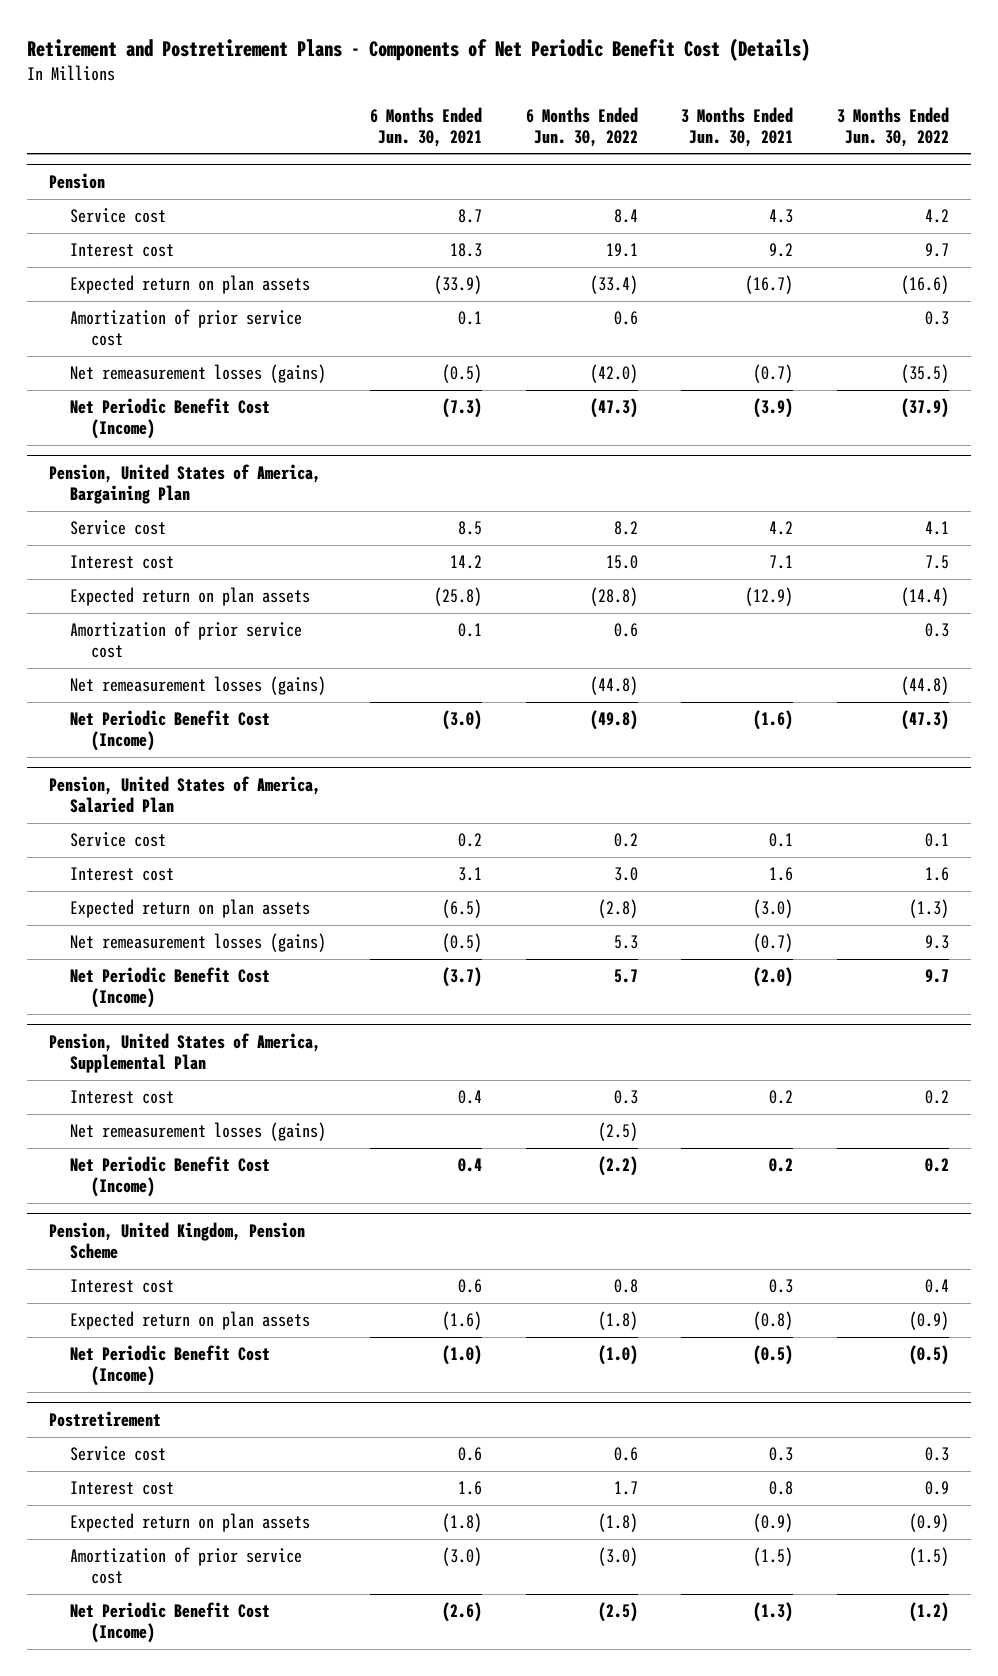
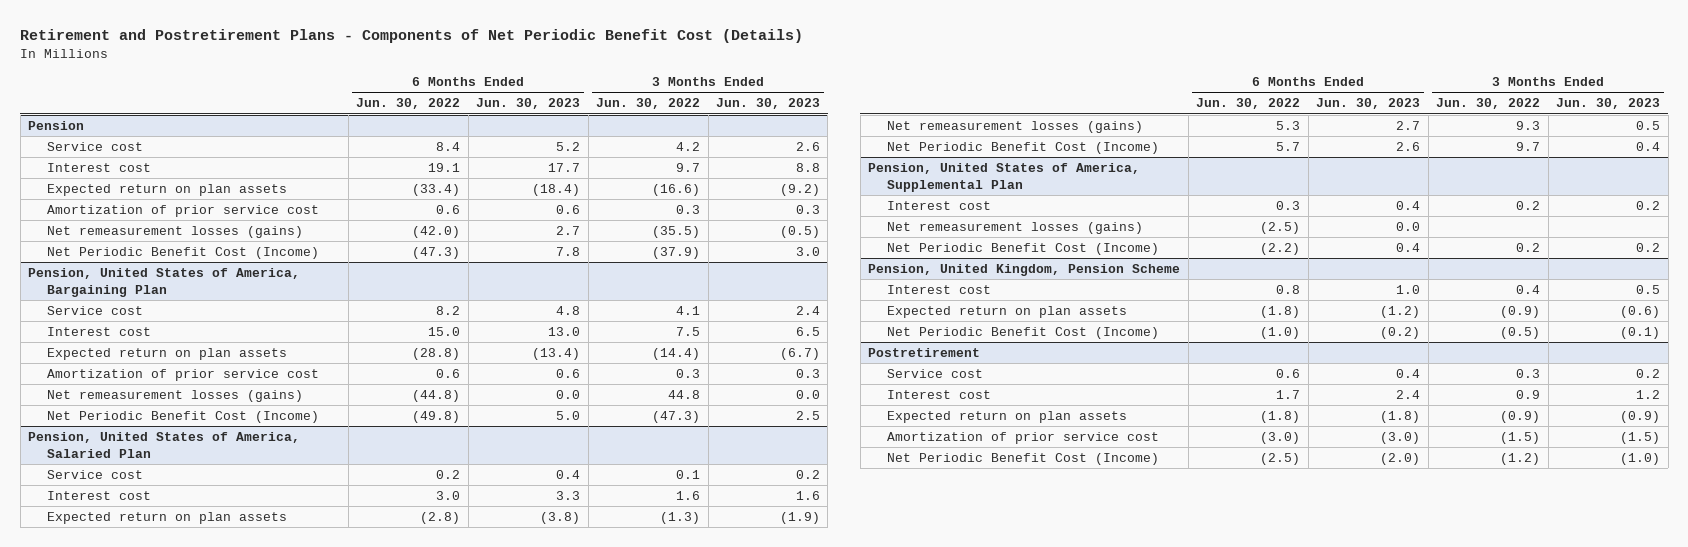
- | 6 Months Ended Jun. 30, 2021 | 6 Months Ended Jun. 30, 2022 | 3 Months Ended Jun. 30, 2021 | 3 Months Ended Jun. 30, 2022
+ | 6 Months Ended Jun. 30, 2022 | 6 Months Ended Jun. 30, 2023 | 3 Months Ended Jun. 30, 2022 | 3 Months Ended Jun. 30, 2023
@ Pension, United States of America, Bargaining Plan
- Net remeasurement losses (gains) | | (44.8) | | (44.8)
+ Net remeasurement losses (gains) | (44.8) | 0.0 | 44.8 | 0.0

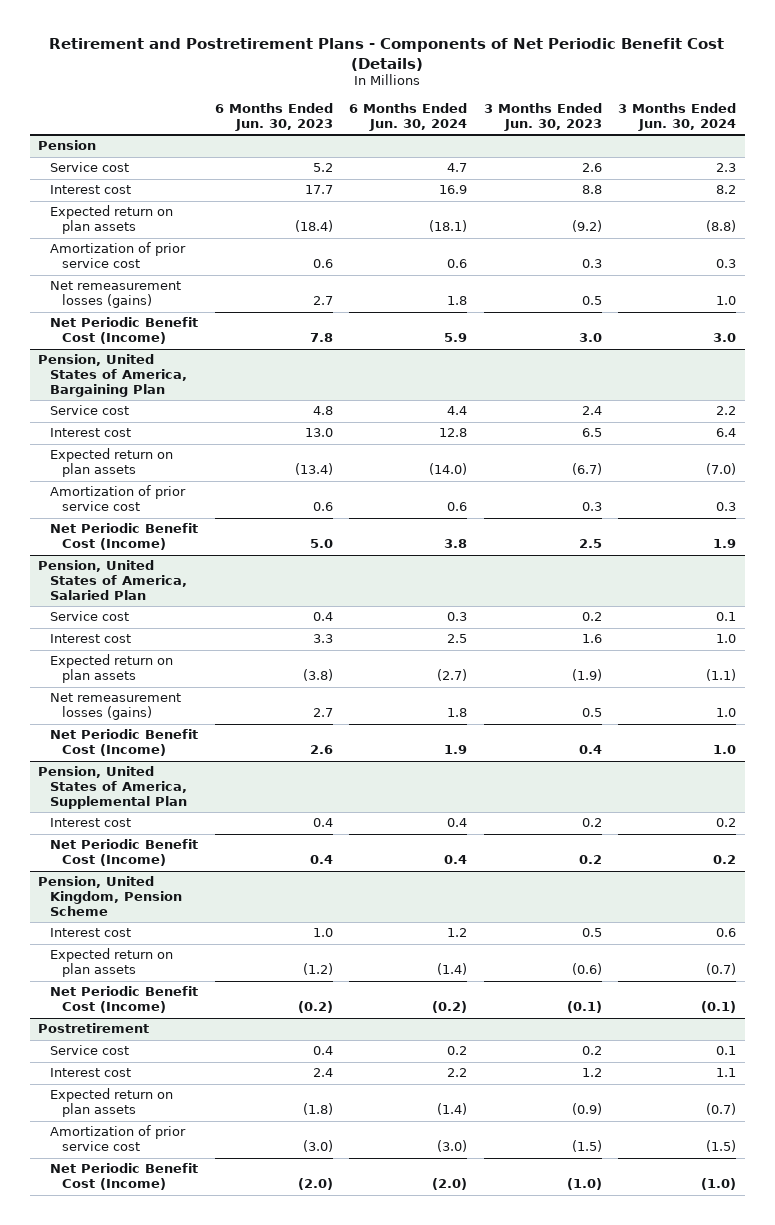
- | 6 Months Ended Jun. 30, 2022 | 6 Months Ended Jun. 30, 2023 | 3 Months Ended Jun. 30, 2022 | 3 Months Ended Jun. 30, 2023
+ | 6 Months Ended Jun. 30, 2023 | 6 Months Ended Jun. 30, 2024 | 3 Months Ended Jun. 30, 2023 | 3 Months Ended Jun. 30, 2024
@ Pension
- Net remeasurement losses (gains) | (42.0) | 2.7 | (35.5) | (0.5)
+ Net remeasurement losses (gains) | 2.7 | 1.8 | 0.5 | 1.0
@ Pension, United States of America, Bargaining Plan
- Net remeasurement losses (gains) | (44.8) | 0.0 | 44.8 | 0.0
@ Pension, United States of America, Supplemental Plan
- Net remeasurement losses (gains) | (2.5) | 0.0 | |

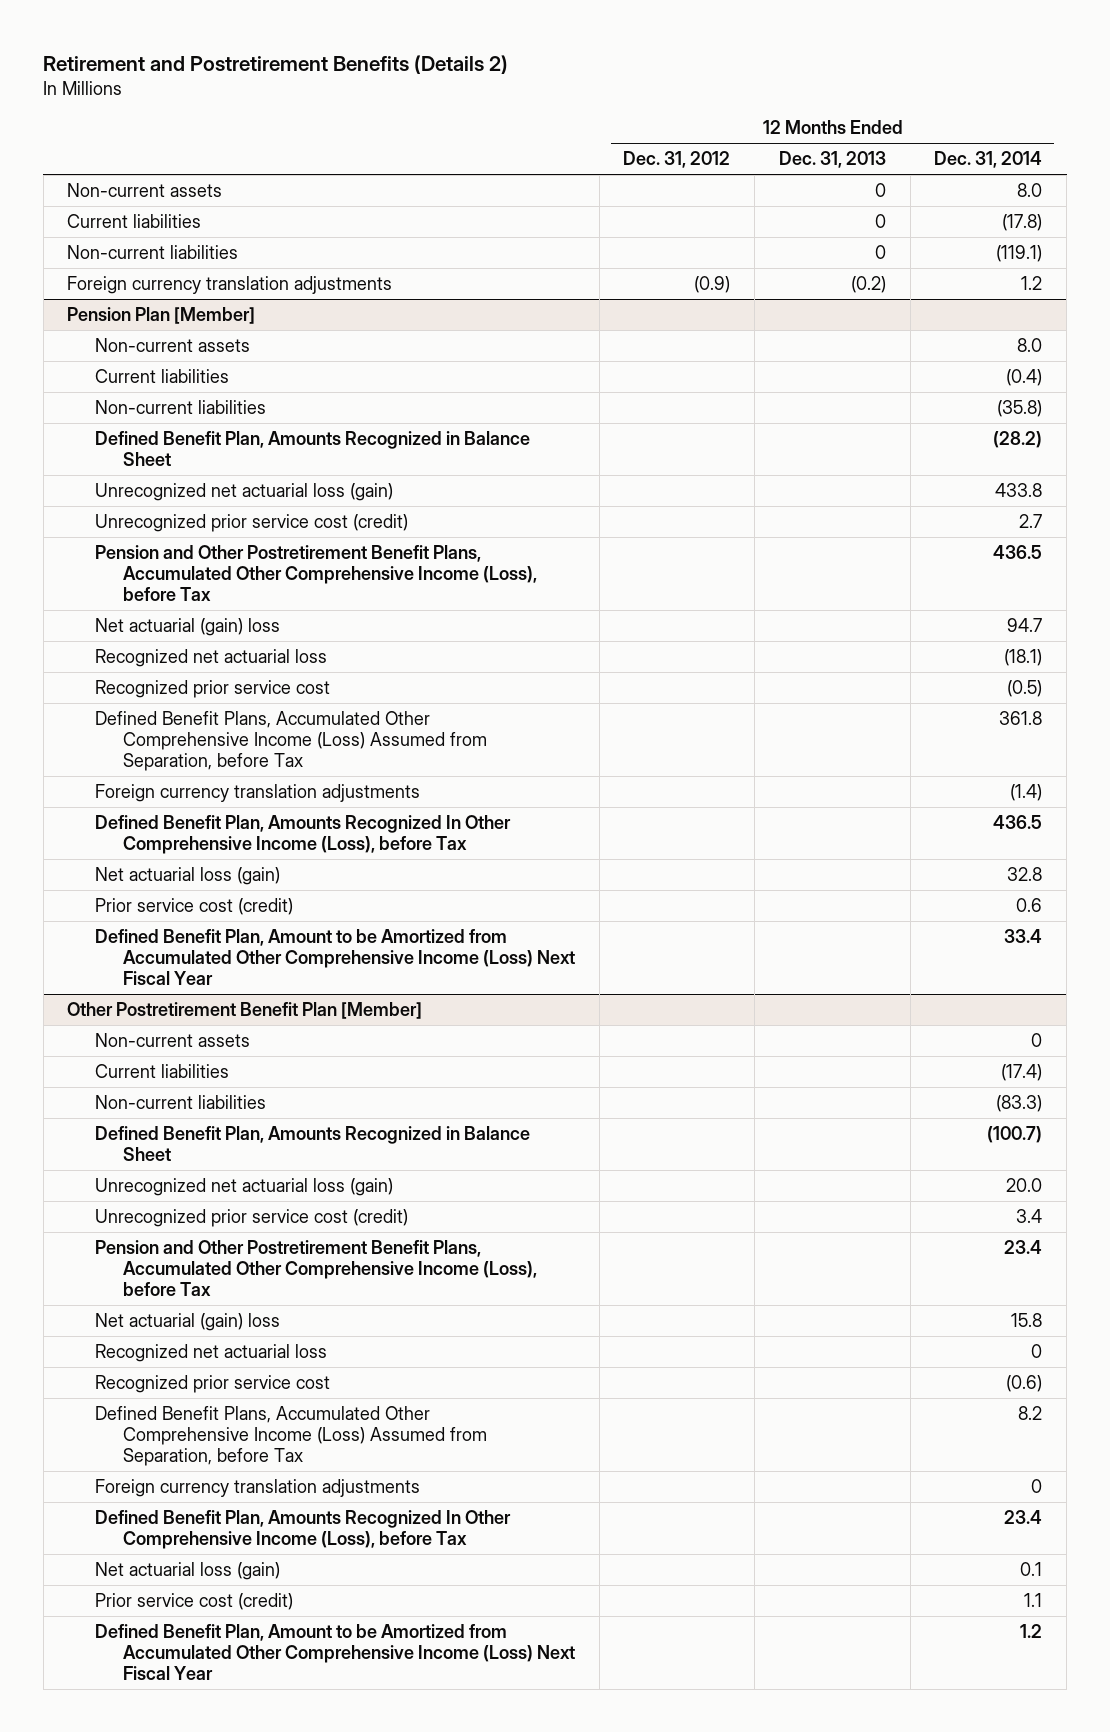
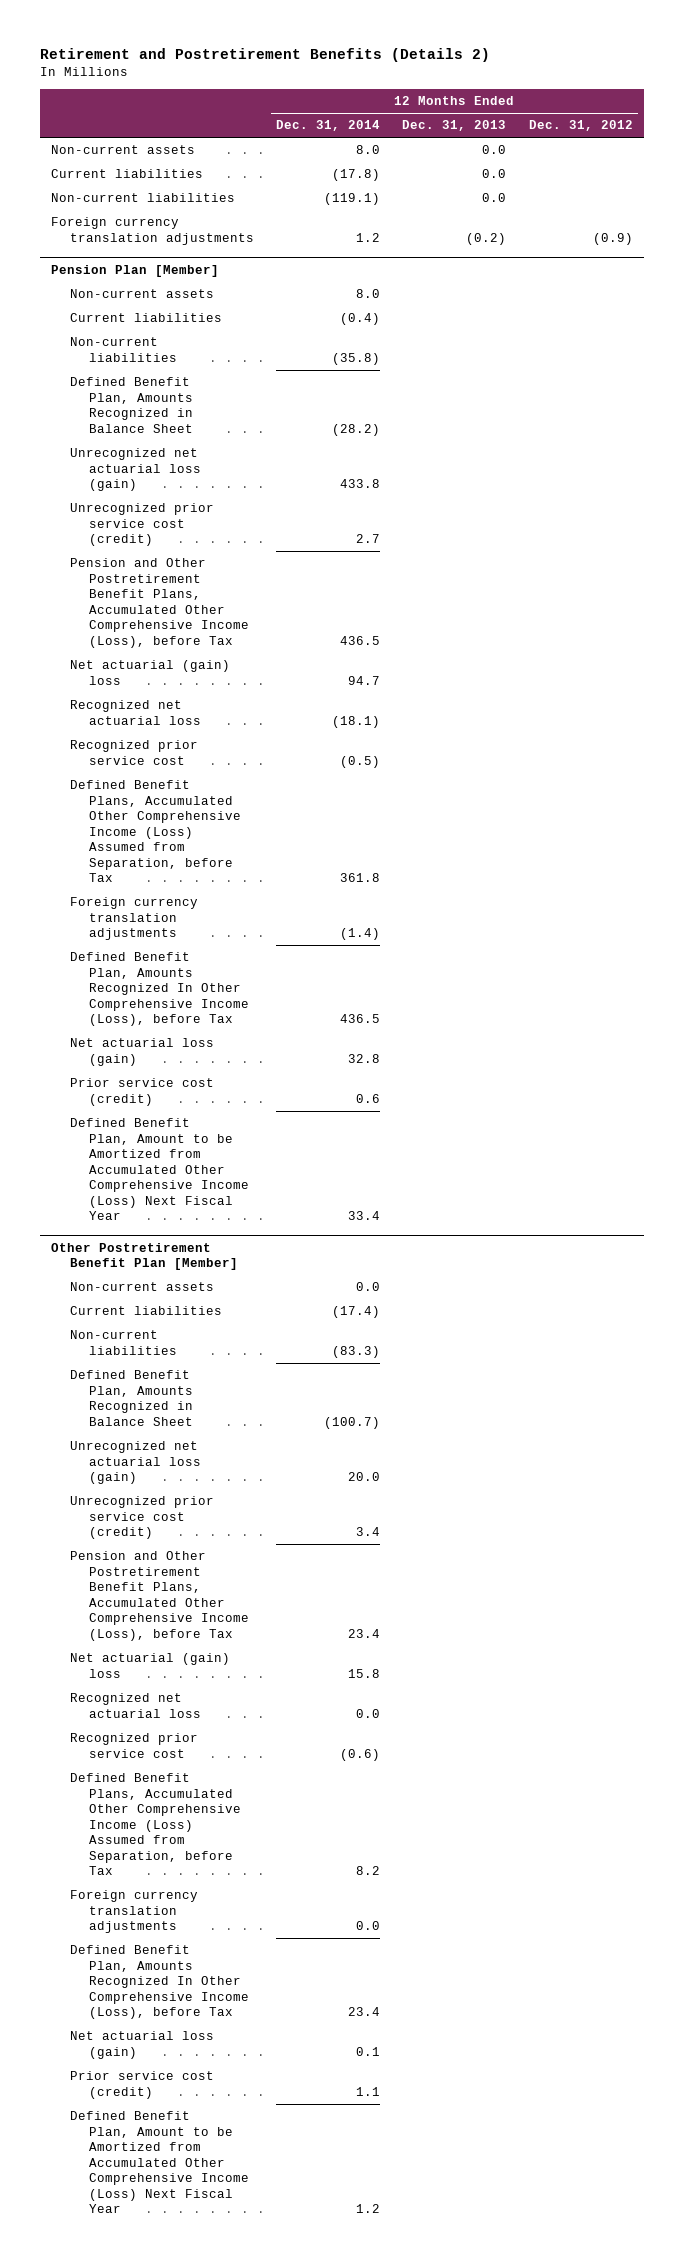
- | 12 Months Ended Dec. 31, 2012 | 12 Months Ended Dec. 31, 2013 | 12 Months Ended Dec. 31, 2014
+ | 12 Months Ended Dec. 31, 2014 | 12 Months Ended Dec. 31, 2013 | 12 Months Ended Dec. 31, 2012
- Non-current assets | | 0 | 8.0
- Current liabilities | | 0 | (17.8)
- Non-current liabilities | | 0 | (119.1)
+ Non-current assets | 8.0 | 0.0 |
+ Current liabilities | (17.8) | 0.0 |
+ Non-current liabilities | (119.1) | 0.0 |
@ Other Postretirement Benefit Plan [Member]
- Non-current assets | | | 0
+ Non-current assets | 0.0 | |
- Recognized net actuarial loss | | | 0
+ Recognized net actuarial loss | 0.0 | |
- Foreign currency translation adjustments | | | 0
+ Foreign currency translation adjustments | 0.0 | |

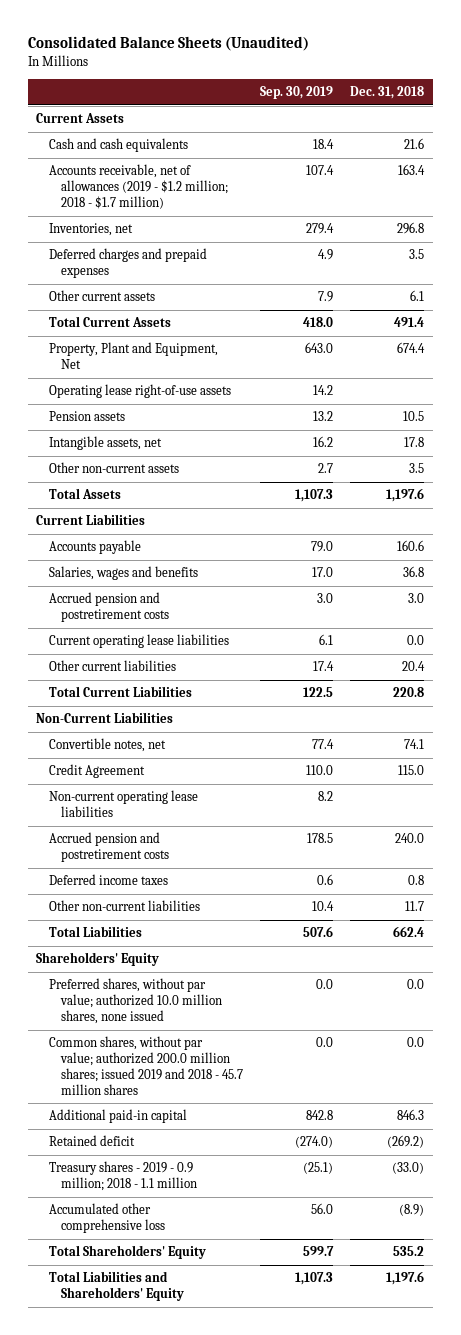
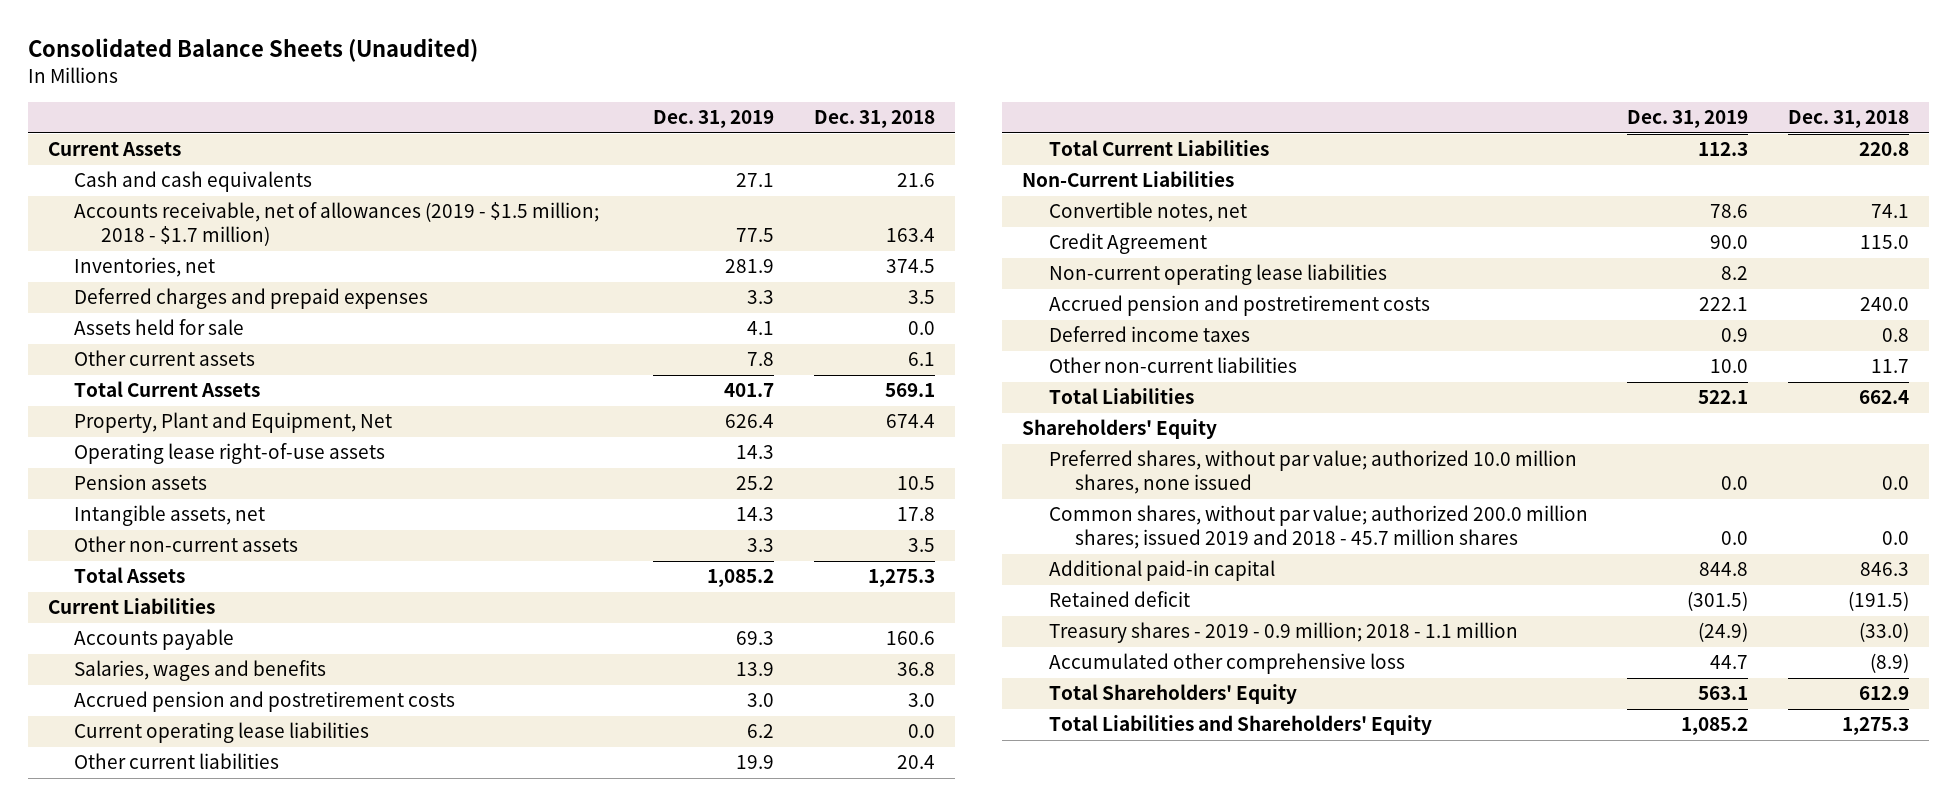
- | Sep. 30, 2019 | Dec. 31, 2018
+ | Dec. 31, 2019 | Dec. 31, 2018
- Accounts receivable, net of allowances (2019 - $1.2 million; 2018 - $1.7 million) | 107.4 | 163.4
- Inventories, net | 279.4 | 296.8
+ Accounts receivable, net of allowances (2019 - $1.5 million; 2018 - $1.7 million) | 77.5 | 163.4
+ Inventories, net | 281.9 | 374.5
+ Assets held for sale | 4.1 | 0.0
- Total Current Assets | 418.0 | 491.4
+ Total Current Assets | 401.7 | 569.1
- Total Assets | 1,107.3 | 1,197.6
+ Total Assets | 1,085.2 | 1,275.3
- Retained deficit | (274.0) | (269.2)
+ Retained deficit | (301.5) | (191.5)
- Total Shareholders' Equity | 599.7 | 535.2
- Total Liabilities and Shareholders' Equity | 1,107.3 | 1,197.6
+ Total Shareholders' Equity | 563.1 | 612.9
+ Total Liabilities and Shareholders' Equity | 1,085.2 | 1,275.3

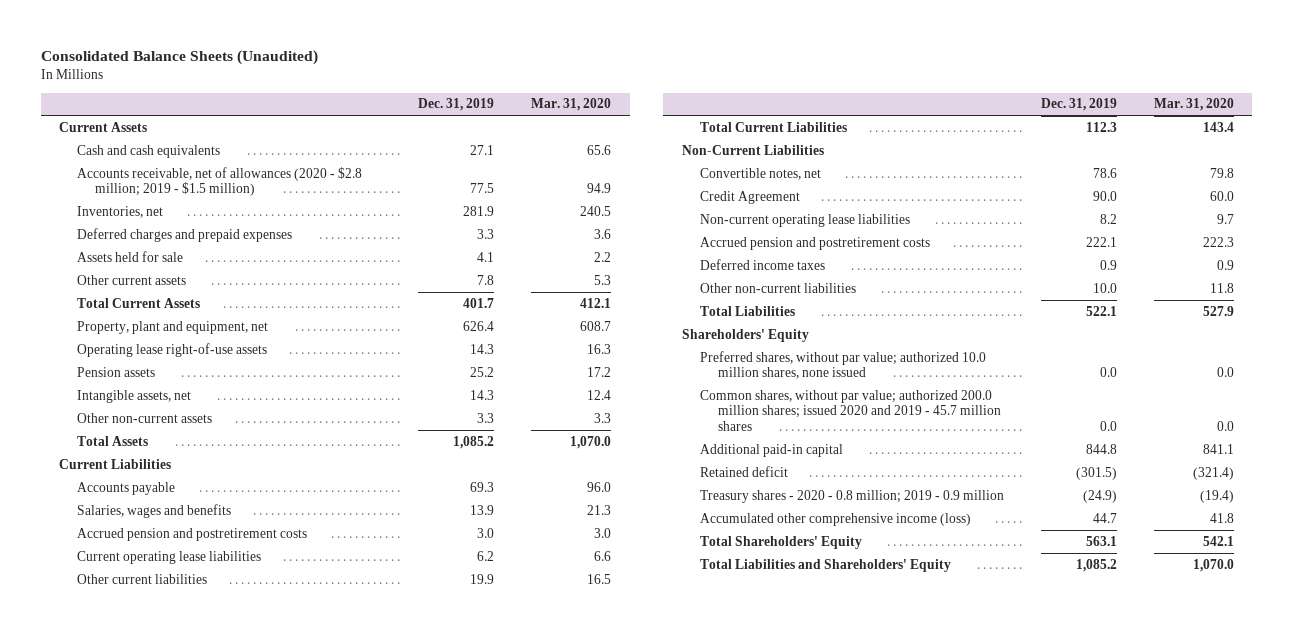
- | Dec. 31, 2019 | Dec. 31, 2018
+ | Dec. 31, 2019 | Mar. 31, 2020
- Accounts receivable, net of allowances (2019 - $1.5 million; 2018 - $1.7 million) | 77.5 | 163.4
+ Accounts receivable, net of allowances (2020 - $2.8 million; 2019 - $1.5 million) | 77.5 | 94.9
- Property, Plant and Equipment, Net | 626.4 | 674.4
+ Property, plant and equipment, net | 626.4 | 608.7
- Common shares, without par value; authorized 200.0 million shares; issued 2019 and 2018 - 45.7 million shares | 0.0 | 0.0
+ Common shares, without par value; authorized 200.0 million shares; issued 2020 and 2019 - 45.7 million shares | 0.0 | 0.0
- Treasury shares - 2019 - 0.9 million; 2018 - 1.1 million | (24.9) | (33.0)
- Accumulated other comprehensive loss | 44.7 | (8.9)
+ Treasury shares - 2020 - 0.8 million; 2019 - 0.9 million | (24.9) | (19.4)
+ Accumulated other comprehensive income (loss) | 44.7 | 41.8

